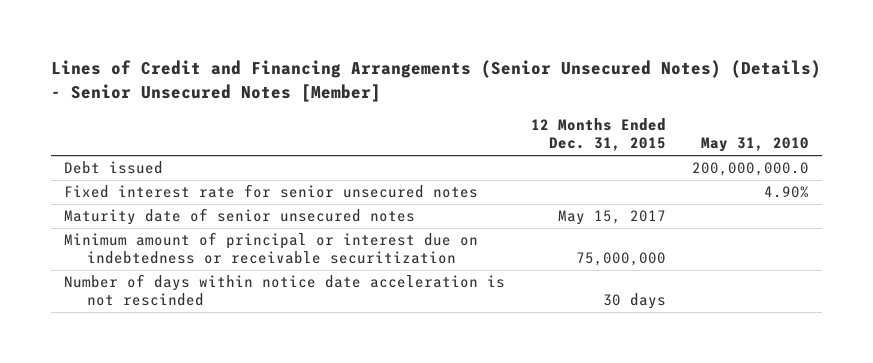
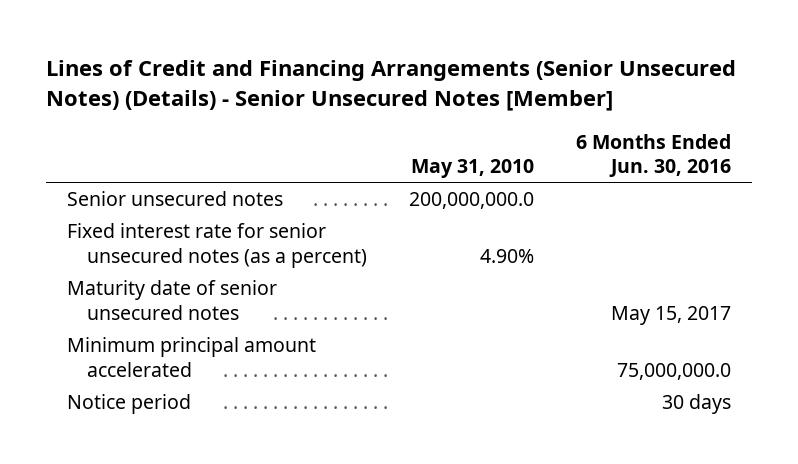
- | 12 Months Ended Dec. 31, 2015 | May 31, 2010
+ | May 31, 2010 | 6 Months Ended Jun. 30, 2016
- Debt issued | | 200,000,000.0
- Fixed interest rate for senior unsecured notes | | 4.90%
+ Senior unsecured notes | 200,000,000.0 |
+ Fixed interest rate for senior unsecured notes (as a percent) | 4.90% |
- Minimum amount of principal or interest due on indebtedness or receivable securitization | 75,000,000 |
- Number of days within notice date acceleration is not rescinded | 30 days |
+ Minimum principal amount accelerated | | 75,000,000.0
+ Notice period | | 30 days

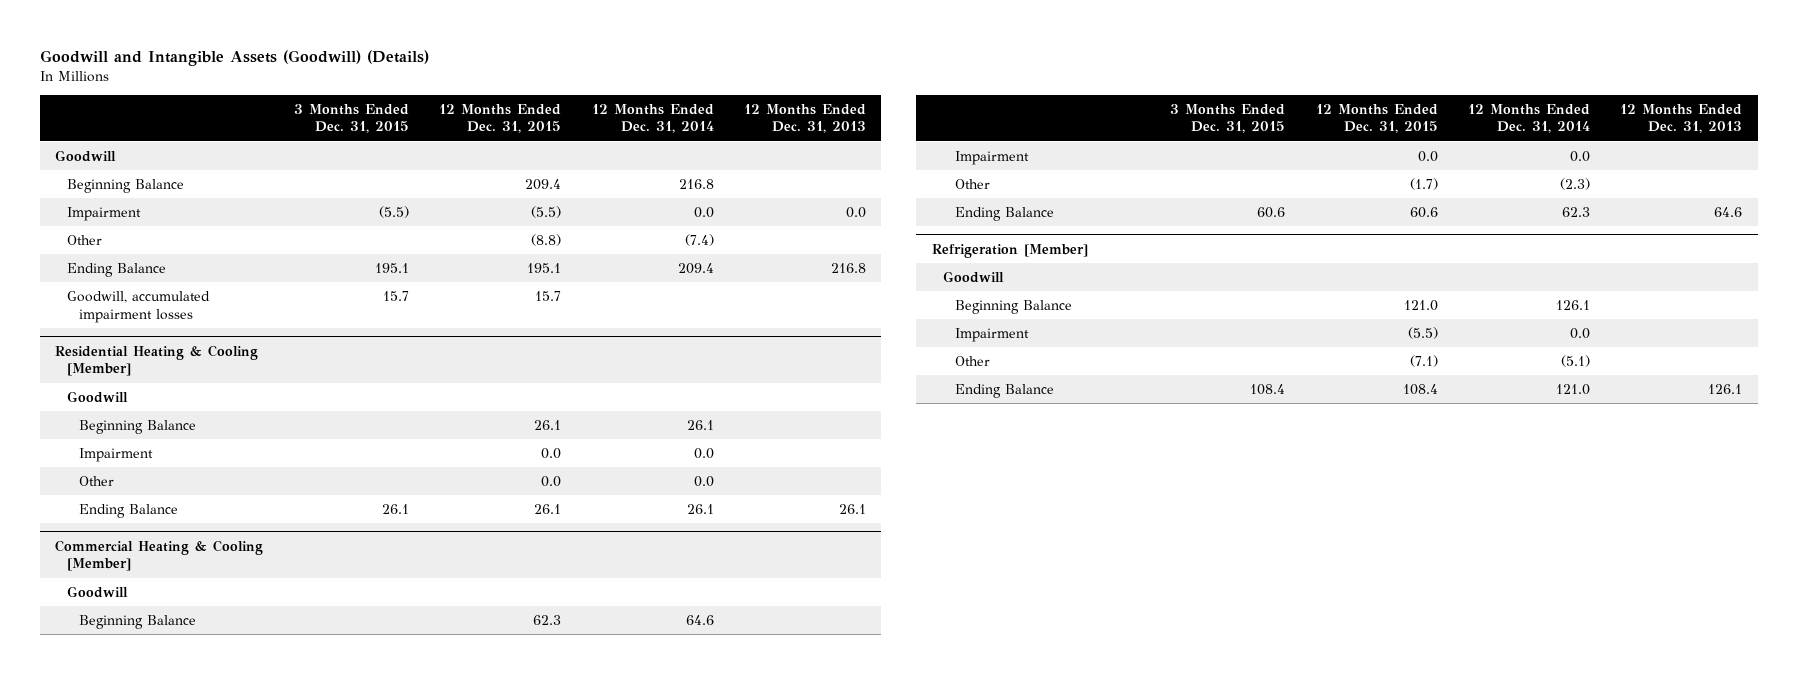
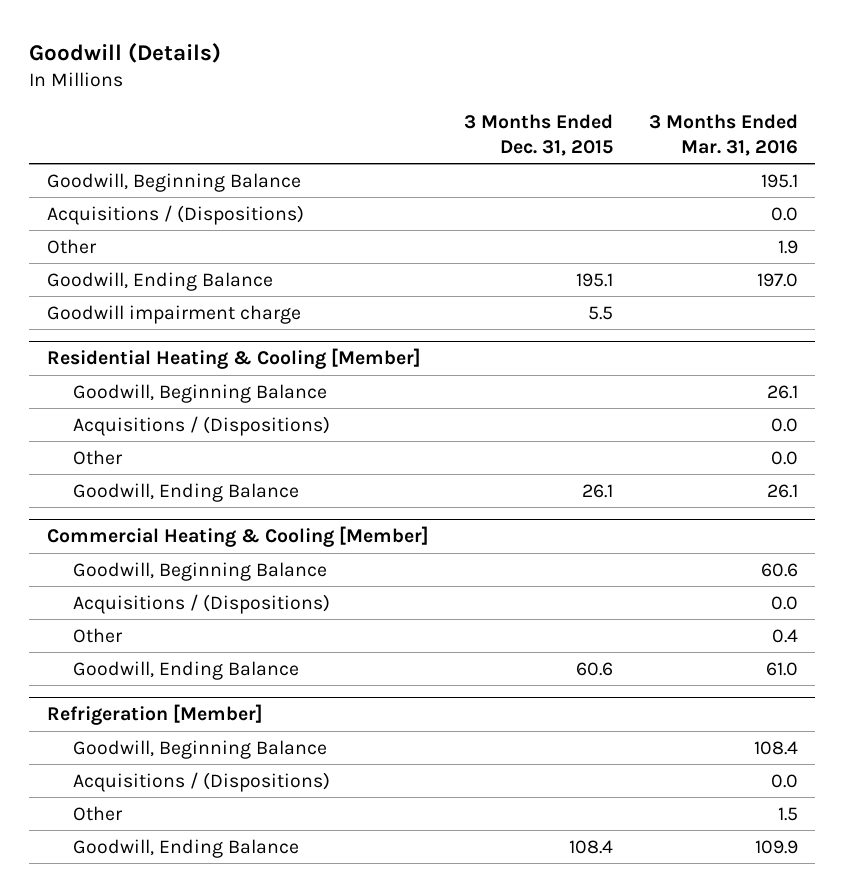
- Goodwill and Intangible Assets (Goodwill) (Details)
+ Goodwill (Details)
- | 3 Months Ended Dec. 31, 2015 | 12 Months Ended Dec. 31, 2015 | 12 Months Ended Dec. 31, 2014 | 12 Months Ended Dec. 31, 2013
+ | 3 Months Ended Dec. 31, 2015 | 3 Months Ended Mar. 31, 2016
- Goodwill
- Beginning Balance | | 209.4 | 216.8 |
- Impairment | (5.5) | (5.5) | 0.0 | 0.0
+ Goodwill, Beginning Balance | | 195.1
+ Acquisitions / (Dispositions) | | 0.0
- Ending Balance | 195.1 | 195.1 | 209.4 | 216.8
- Goodwill, accumulated impairment losses | 15.7 | 15.7 | |
+ Goodwill, Ending Balance | 195.1 | 197.0
+ Goodwill impairment charge | 5.5 |
@ Residential Heating & Cooling [Member]
- Goodwill
- Beginning Balance | | 26.1 | 26.1 |
- Impairment | | 0.0 | 0.0 |
+ Goodwill, Beginning Balance | | 26.1
+ Acquisitions / (Dispositions) | | 0.0
- Ending Balance | 26.1 | 26.1 | 26.1 | 26.1
+ Goodwill, Ending Balance | 26.1 | 26.1
@ Commercial Heating & Cooling [Member]
- Goodwill
- Beginning Balance | | 62.3 | 64.6 |
- Impairment | | 0.0 | 0.0 |
+ Goodwill, Beginning Balance | | 60.6
+ Acquisitions / (Dispositions) | | 0.0
- Ending Balance | 60.6 | 60.6 | 62.3 | 64.6
+ Goodwill, Ending Balance | 60.6 | 61.0
@ Refrigeration [Member]
- Goodwill
- Beginning Balance | | 121.0 | 126.1 |
- Impairment | | (5.5) | 0.0 |
+ Goodwill, Beginning Balance | | 108.4
+ Acquisitions / (Dispositions) | | 0.0
- Ending Balance | 108.4 | 108.4 | 121.0 | 126.1
+ Goodwill, Ending Balance | 108.4 | 109.9

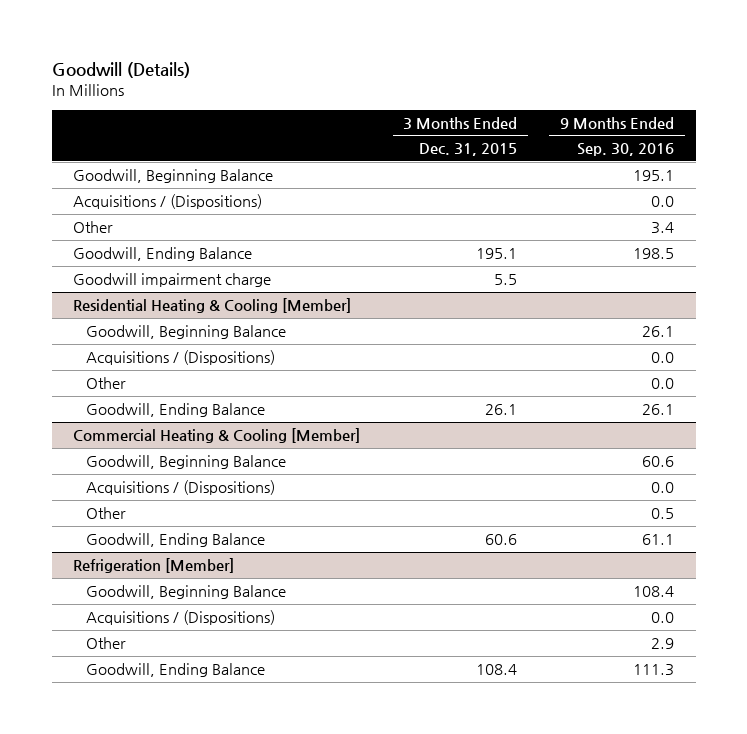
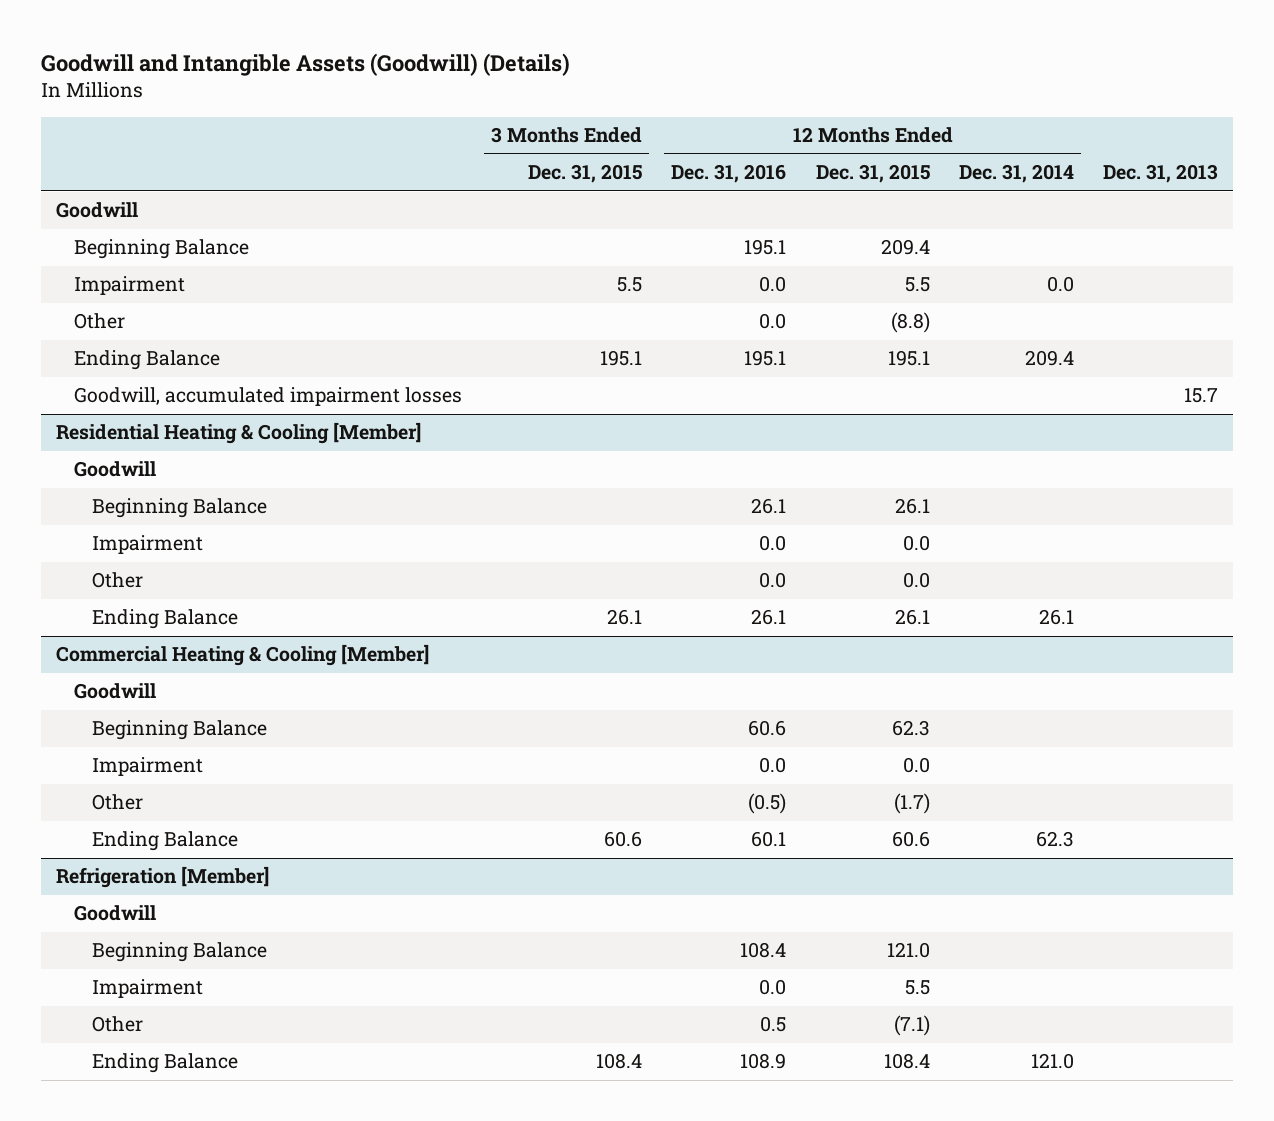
- Goodwill (Details)
+ Goodwill and Intangible Assets (Goodwill) (Details)
- | 3 Months Ended Dec. 31, 2015 | 9 Months Ended Sep. 30, 2016
+ | 3 Months Ended Dec. 31, 2015 | 12 Months Ended Dec. 31, 2016 | 12 Months Ended Dec. 31, 2015 | 12 Months Ended Dec. 31, 2014 | Dec. 31, 2013
- Goodwill, Beginning Balance | | 195.1
- Acquisitions / (Dispositions) | | 0.0
+ Goodwill
+ Beginning Balance | | 195.1 | 209.4 | |
+ Impairment | 5.5 | 0.0 | 5.5 | 0.0 |
- Goodwill, Ending Balance | 195.1 | 198.5
- Goodwill impairment charge | 5.5 |
+ Ending Balance | 195.1 | 195.1 | 195.1 | 209.4 |
+ Goodwill, accumulated impairment losses | | | | | 15.7
@ Residential Heating & Cooling [Member]
- Goodwill, Beginning Balance | | 26.1
- Acquisitions / (Dispositions) | | 0.0
+ Goodwill
+ Beginning Balance | | 26.1 | 26.1 | |
+ Impairment | | 0.0 | 0.0 | |
- Goodwill, Ending Balance | 26.1 | 26.1
+ Ending Balance | 26.1 | 26.1 | 26.1 | 26.1 |
@ Commercial Heating & Cooling [Member]
- Goodwill, Beginning Balance | | 60.6
- Acquisitions / (Dispositions) | | 0.0
+ Goodwill
+ Beginning Balance | | 60.6 | 62.3 | |
+ Impairment | | 0.0 | 0.0 | |
- Goodwill, Ending Balance | 60.6 | 61.1
+ Ending Balance | 60.6 | 60.1 | 60.6 | 62.3 |
@ Refrigeration [Member]
- Goodwill, Beginning Balance | | 108.4
- Acquisitions / (Dispositions) | | 0.0
+ Goodwill
+ Beginning Balance | | 108.4 | 121.0 | |
+ Impairment | | 0.0 | 5.5 | |
- Goodwill, Ending Balance | 108.4 | 111.3
+ Ending Balance | 108.4 | 108.9 | 108.4 | 121.0 |

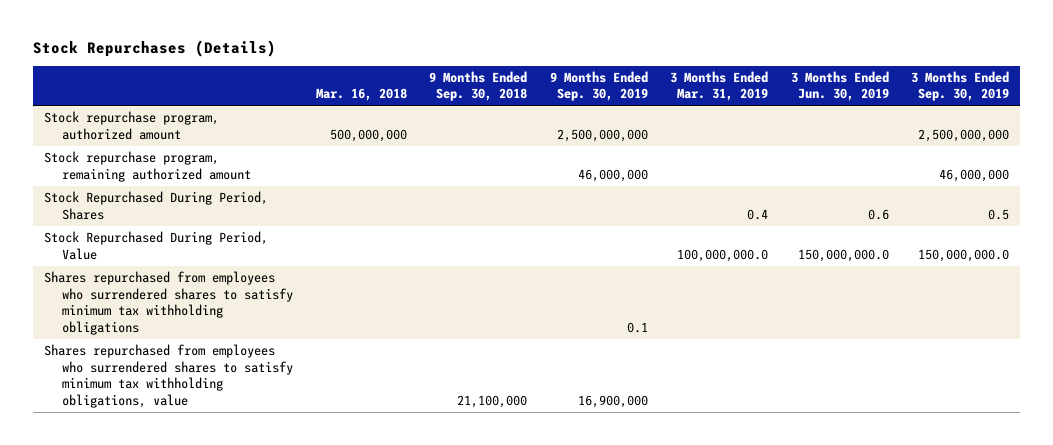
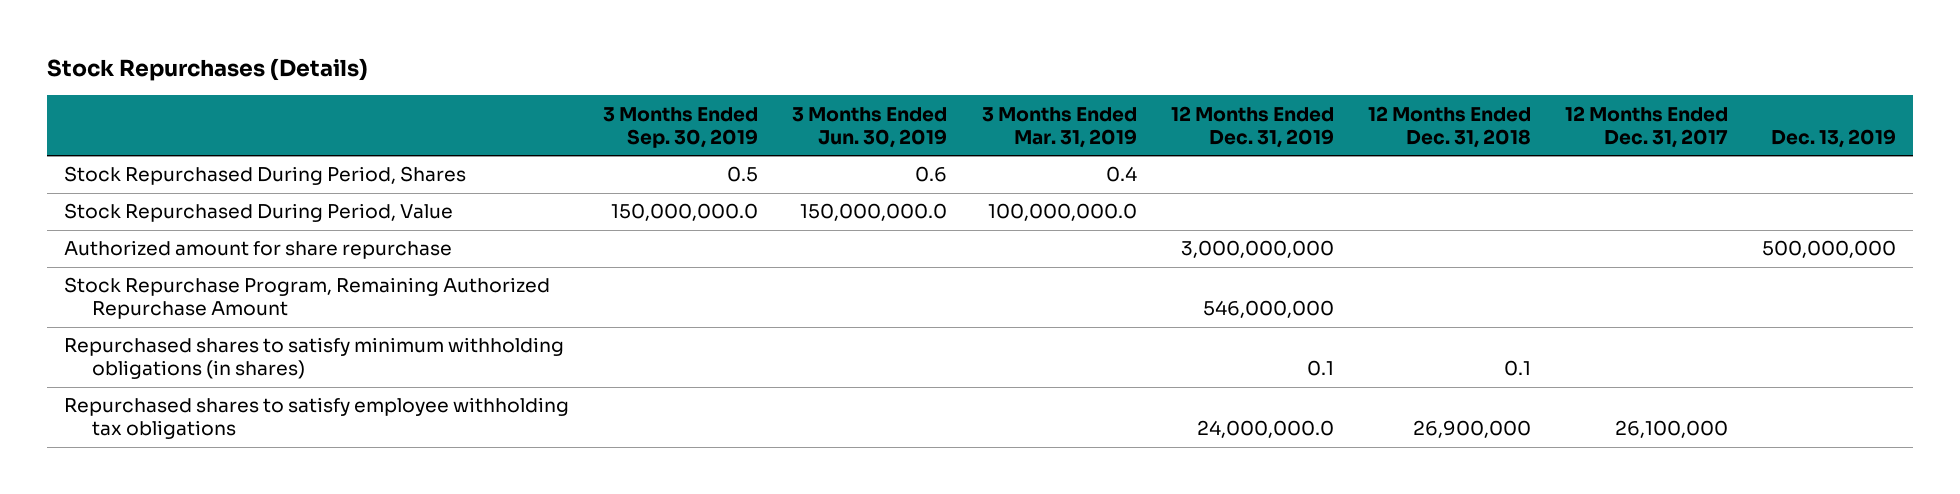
- | Mar. 16, 2018 | 9 Months Ended Sep. 30, 2018 | 9 Months Ended Sep. 30, 2019 | 3 Months Ended Mar. 31, 2019 | 3 Months Ended Jun. 30, 2019 | 3 Months Ended Sep. 30, 2019
+ | 3 Months Ended Sep. 30, 2019 | 3 Months Ended Jun. 30, 2019 | 3 Months Ended Mar. 31, 2019 | 12 Months Ended Dec. 31, 2019 | 12 Months Ended Dec. 31, 2018 | 12 Months Ended Dec. 31, 2017 | Dec. 13, 2019
- Stock repurchase program, authorized amount | 500,000,000 | | 2,500,000,000 | | | 2,500,000,000
- Stock repurchase program, remaining authorized amount | | | 46,000,000 | | | 46,000,000
- Shares repurchased from employees who surrendered shares to satisfy minimum tax withholding obligations | | | 0.1 | | |
- Shares repurchased from employees who surrendered shares to satisfy minimum tax withholding obligations, value | | 21,100,000 | 16,900,000 | | |
+ Authorized amount for share repurchase | | | | 3,000,000,000 | | | 500,000,000
+ Stock Repurchase Program, Remaining Authorized Repurchase Amount | | | | 546,000,000 | | |
+ Repurchased shares to satisfy minimum withholding obligations (in shares) | | | | 0.1 | 0.1 | |
+ Repurchased shares to satisfy employee withholding tax obligations | | | | 24,000,000.0 | 26,900,000 | 26,100,000 |

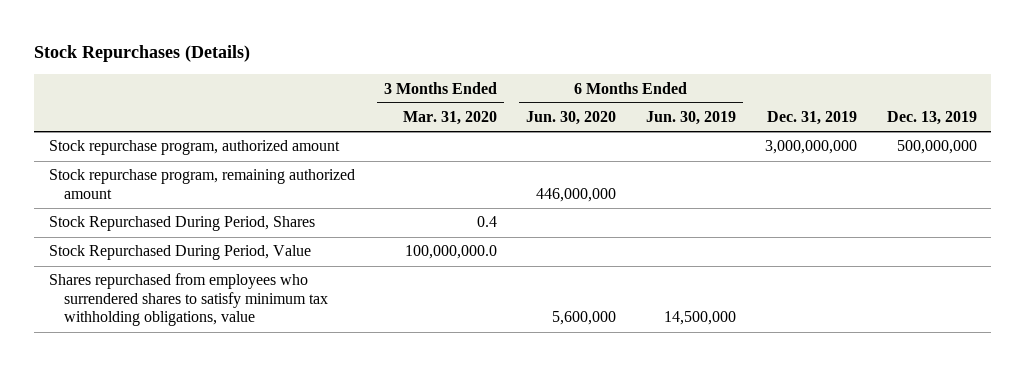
- | 3 Months Ended Sep. 30, 2019 | 3 Months Ended Jun. 30, 2019 | 3 Months Ended Mar. 31, 2019 | 12 Months Ended Dec. 31, 2019 | 12 Months Ended Dec. 31, 2018 | 12 Months Ended Dec. 31, 2017 | Dec. 13, 2019
+ | 3 Months Ended Mar. 31, 2020 | 6 Months Ended Jun. 30, 2020 | 6 Months Ended Jun. 30, 2019 | Dec. 31, 2019 | Dec. 13, 2019
+ Stock repurchase program, authorized amount | | | | 3,000,000,000 | 500,000,000
+ Stock repurchase program, remaining authorized amount | | 446,000,000 | | |
- Authorized amount for share repurchase | | | | 3,000,000,000 | | | 500,000,000
- Stock Repurchase Program, Remaining Authorized Repurchase Amount | | | | 546,000,000 | | |
- Repurchased shares to satisfy minimum withholding obligations (in shares) | | | | 0.1 | 0.1 | |
- Repurchased shares to satisfy employee withholding tax obligations | | | | 24,000,000.0 | 26,900,000 | 26,100,000 |
+ Shares repurchased from employees who surrendered shares to satisfy minimum tax withholding obligations, value | | 5,600,000 | 14,500,000 | |

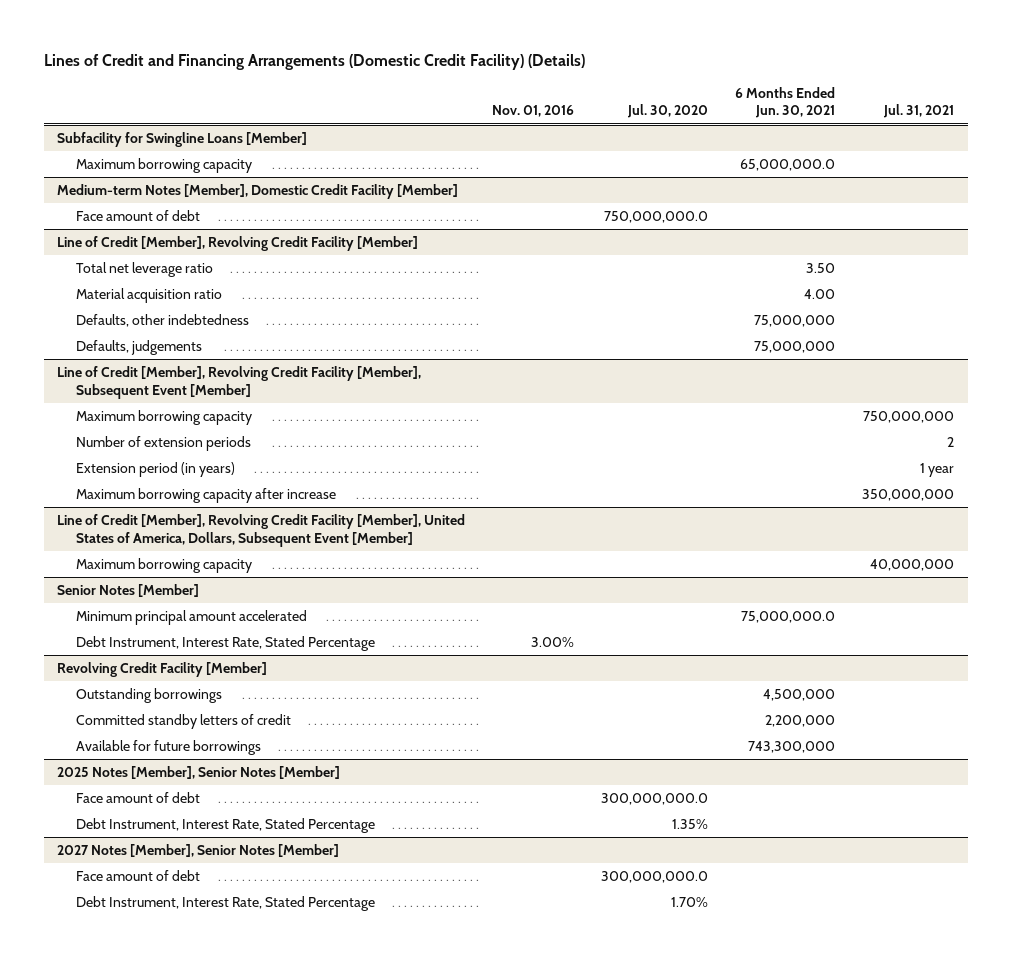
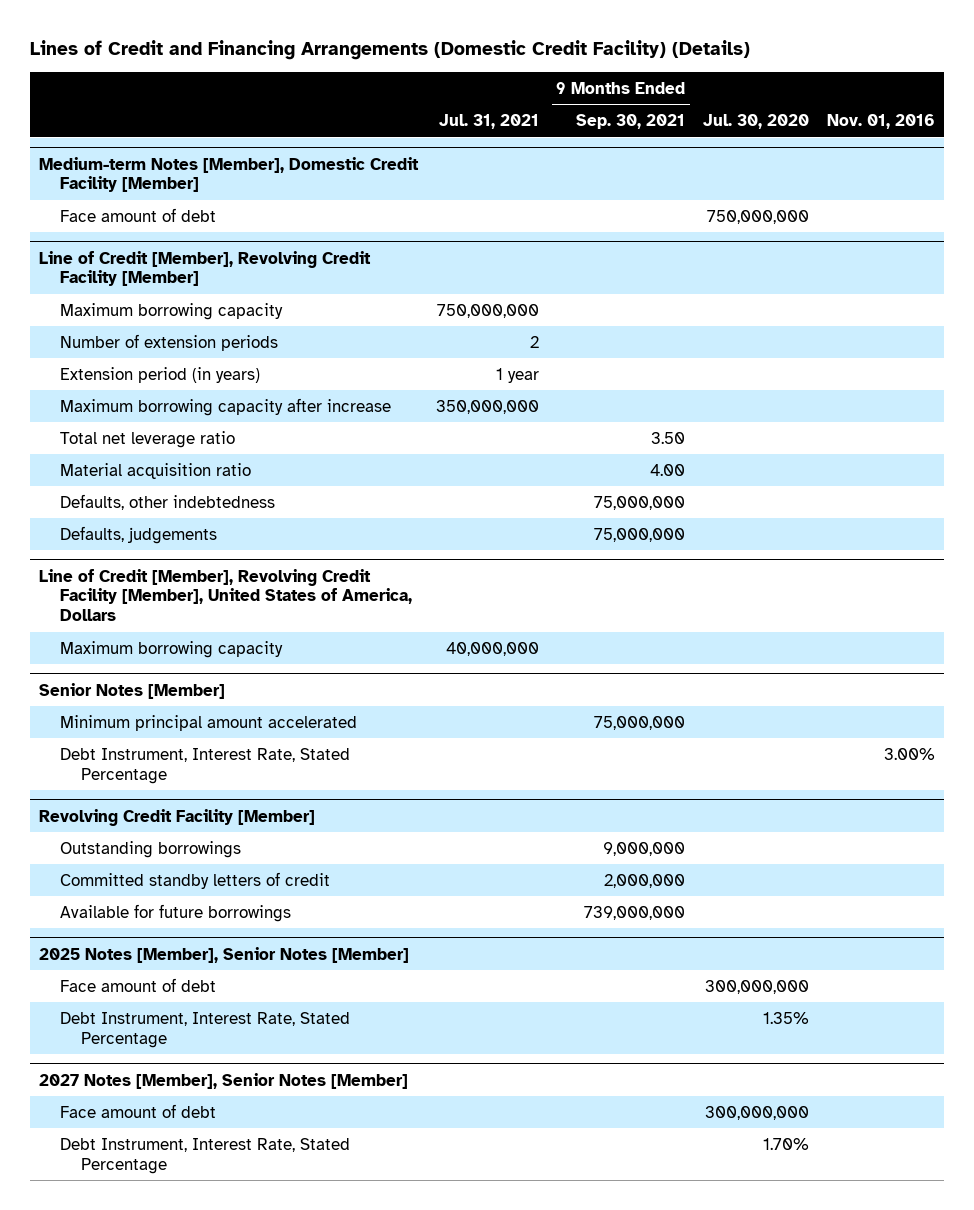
- | Nov. 01, 2016 | Jul. 30, 2020 | 6 Months Ended Jun. 30, 2021 | Jul. 31, 2021
+ | Jul. 31, 2021 | 9 Months Ended Sep. 30, 2021 | Jul. 30, 2020 | Nov. 01, 2016
- Subfacility for Swingline Loans [Member]
- Maximum borrowing capacity | | | 65,000,000.0 |
@ Medium-term Notes [Member], Domestic Credit Facility [Member]
- Face amount of debt | | 750,000,000.0 | |
+ Face amount of debt | | | 750,000,000 |
@ Line of Credit [Member], Revolving Credit Facility [Member]
+ Maximum borrowing capacity | 750,000,000 | | |
+ Number of extension periods | 2 | | |
+ Extension period (in years) | 1 year | | |
+ Maximum borrowing capacity after increase | 350,000,000 | | |
- Line of Credit [Member], Revolving Credit Facility [Member], Subsequent Event [Member]
- Maximum borrowing capacity | | | | 750,000,000
- Number of extension periods | | | | 2
- Extension period (in years) | | | | 1 year
- Maximum borrowing capacity after increase | | | | 350,000,000
- Line of Credit [Member], Revolving Credit Facility [Member], United States of America, Dollars, Subsequent Event [Member]
+ Line of Credit [Member], Revolving Credit Facility [Member], United States of America, Dollars
@ 2025 Notes [Member], Senior Notes [Member]
- Face amount of debt | | 300,000,000.0 | |
+ Face amount of debt | | | 300,000,000 |
@ 2027 Notes [Member], Senior Notes [Member]
- Face amount of debt | | 300,000,000.0 | |
+ Face amount of debt | | | 300,000,000 |

